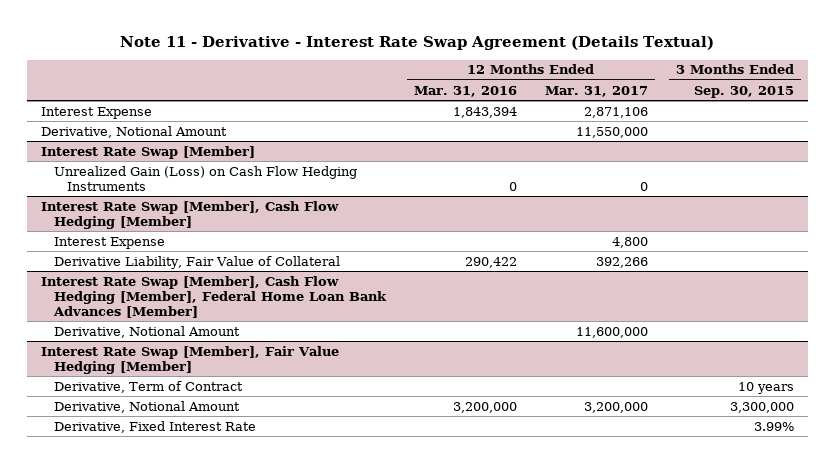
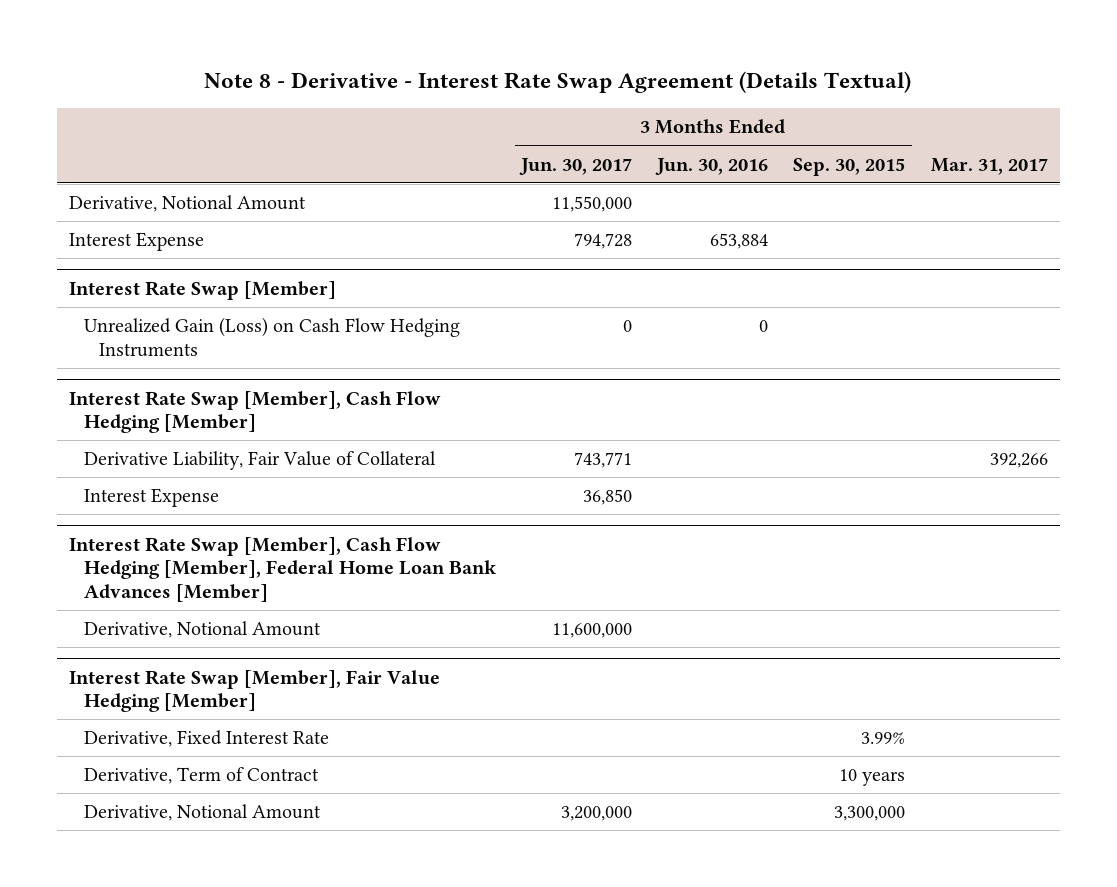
- Note 11 - Derivative - Interest Rate Swap Agreement (Details Textual)
+ Note 8 - Derivative - Interest Rate Swap Agreement (Details Textual)
- | 12 Months Ended Mar. 31, 2016 | 12 Months Ended Mar. 31, 2017 | 3 Months Ended Sep. 30, 2015
+ | 3 Months Ended Jun. 30, 2017 | 3 Months Ended Jun. 30, 2016 | 3 Months Ended Sep. 30, 2015 | Mar. 31, 2017
moved down: Interest Expense | 794,728 | 653,884 | |
@ Interest Rate Swap [Member], Cash Flow Hedging [Member]
moved down: Interest Expense | 36,850 | | |
@ Interest Rate Swap [Member], Fair Value Hedging [Member]
moved up: Derivative, Fixed Interest Rate | | | 3.99% |

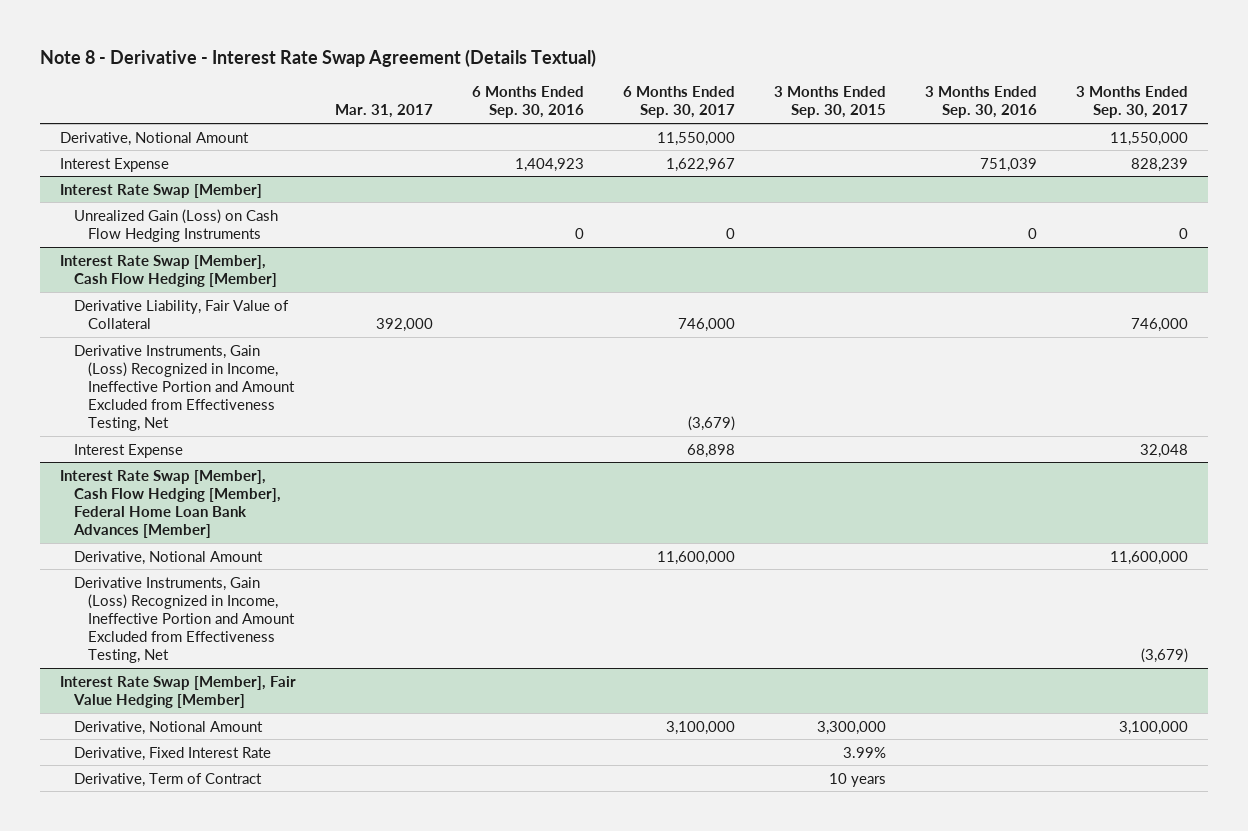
- | 3 Months Ended Jun. 30, 2017 | 3 Months Ended Jun. 30, 2016 | 3 Months Ended Sep. 30, 2015 | Mar. 31, 2017
+ | Mar. 31, 2017 | 6 Months Ended Sep. 30, 2016 | 6 Months Ended Sep. 30, 2017 | 3 Months Ended Sep. 30, 2015 | 3 Months Ended Sep. 30, 2016 | 3 Months Ended Sep. 30, 2017
@ Interest Rate Swap [Member], Cash Flow Hedging [Member]
- Derivative Liability, Fair Value of Collateral | 743,771 | | | 392,266
+ Derivative Liability, Fair Value of Collateral | 392,000 | | 746,000 | | | 746,000
+ Derivative Instruments, Gain (Loss) Recognized in Income, Ineffective Portion and Amount Excluded from Effectiveness Testing, Net | | | (3,679) | | |
@ Interest Rate Swap [Member], Cash Flow Hedging [Member], Federal Home Loan Bank Advances [Member]
+ Derivative Instruments, Gain (Loss) Recognized in Income, Ineffective Portion and Amount Excluded from Effectiveness Testing, Net | | | | | | (3,679)
@ Interest Rate Swap [Member], Fair Value Hedging [Member]
moved up: Derivative, Notional Amount | | | 3,100,000 | 3,300,000 | | 3,100,000

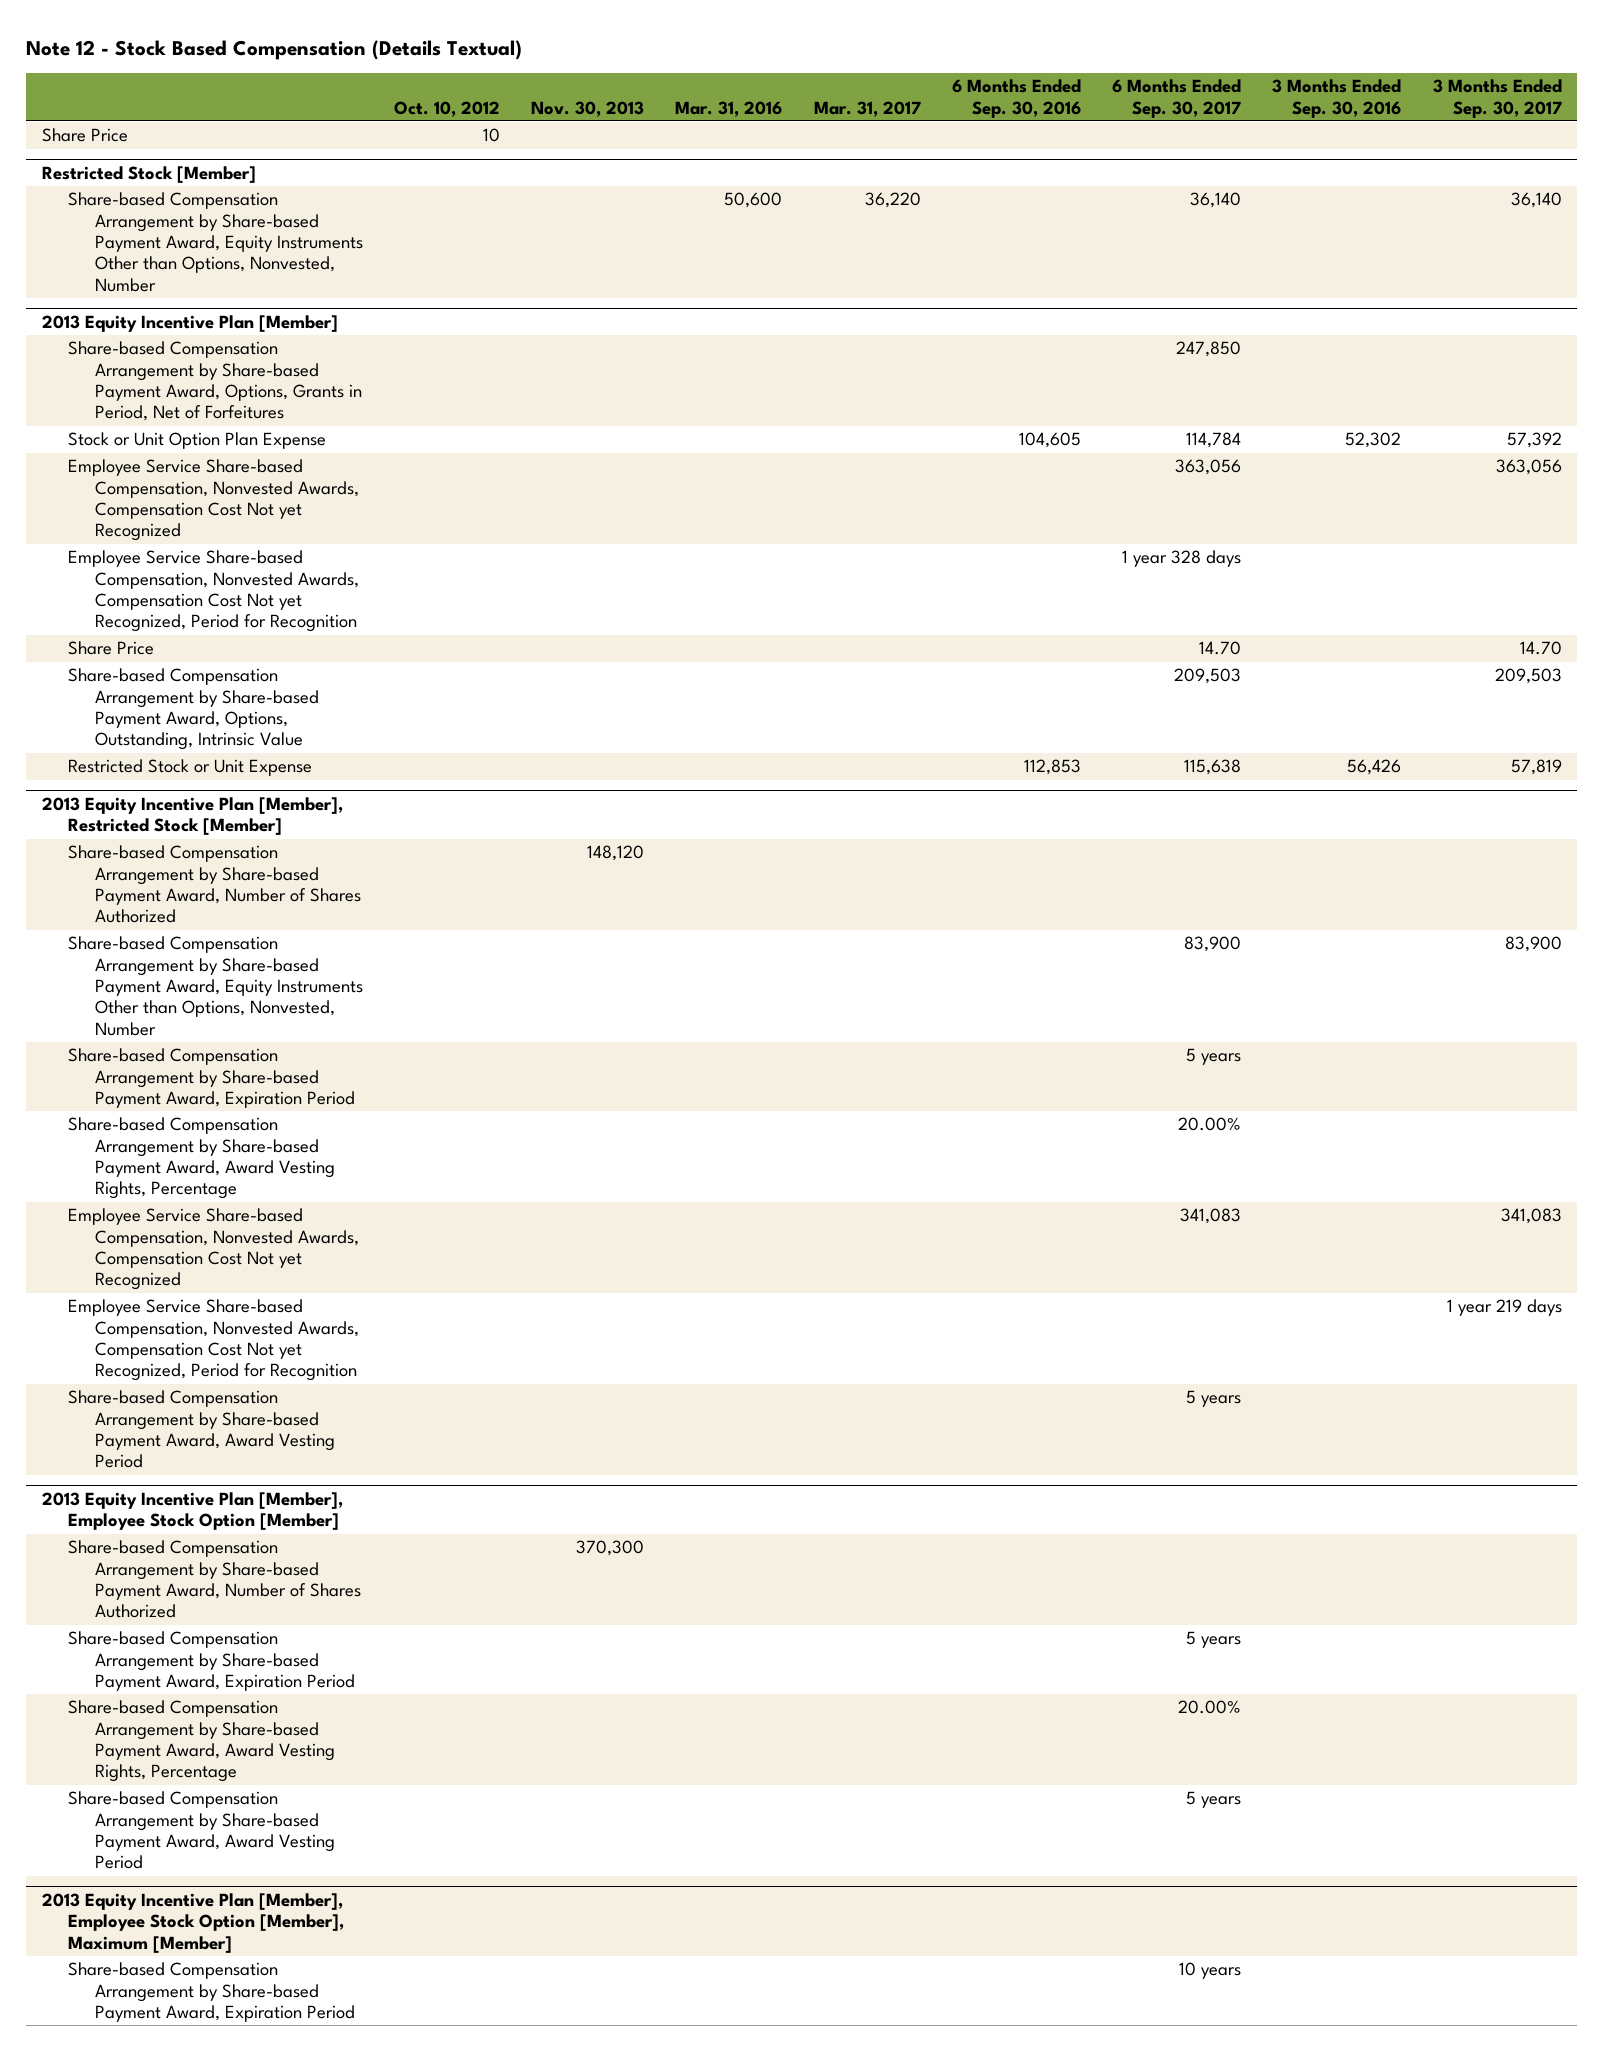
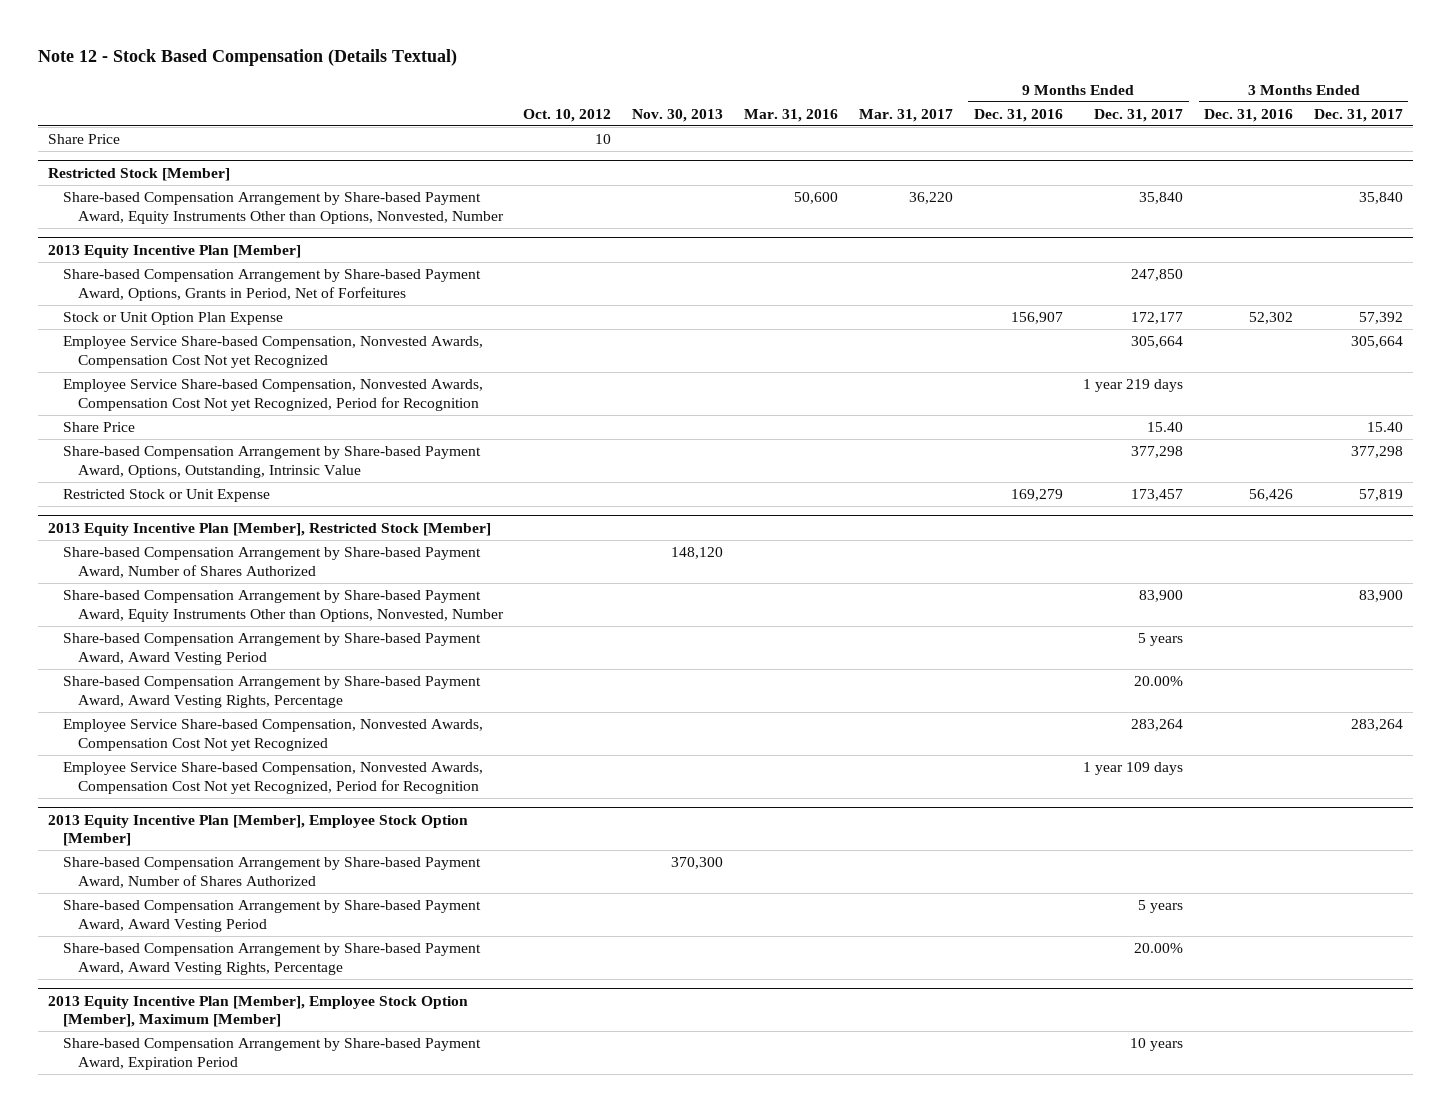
- | Oct. 10, 2012 | Nov. 30, 2013 | Mar. 31, 2016 | Mar. 31, 2017 | 6 Months Ended Sep. 30, 2016 | 6 Months Ended Sep. 30, 2017 | 3 Months Ended Sep. 30, 2016 | 3 Months Ended Sep. 30, 2017
+ | Oct. 10, 2012 | Nov. 30, 2013 | Mar. 31, 2016 | Mar. 31, 2017 | 9 Months Ended Dec. 31, 2016 | 9 Months Ended Dec. 31, 2017 | 3 Months Ended Dec. 31, 2016 | 3 Months Ended Dec. 31, 2017
@ 2013 Equity Incentive Plan [Member], Restricted Stock [Member]
- Share-based Compensation Arrangement by Share-based Payment Award, Expiration Period | | | | | | 5 years | |
moved up: Share-based Compensation Arrangement by Share-based Payment Award, Award Vesting Period | | | | | | 5 years | |
@ 2013 Equity Incentive Plan [Member], Employee Stock Option [Member]
- Share-based Compensation Arrangement by Share-based Payment Award, Expiration Period | | | | | | 5 years | |
moved down: Share-based Compensation Arrangement by Share-based Payment Award, Award Vesting Rights, Percentage | | | | | | 20.00% | |

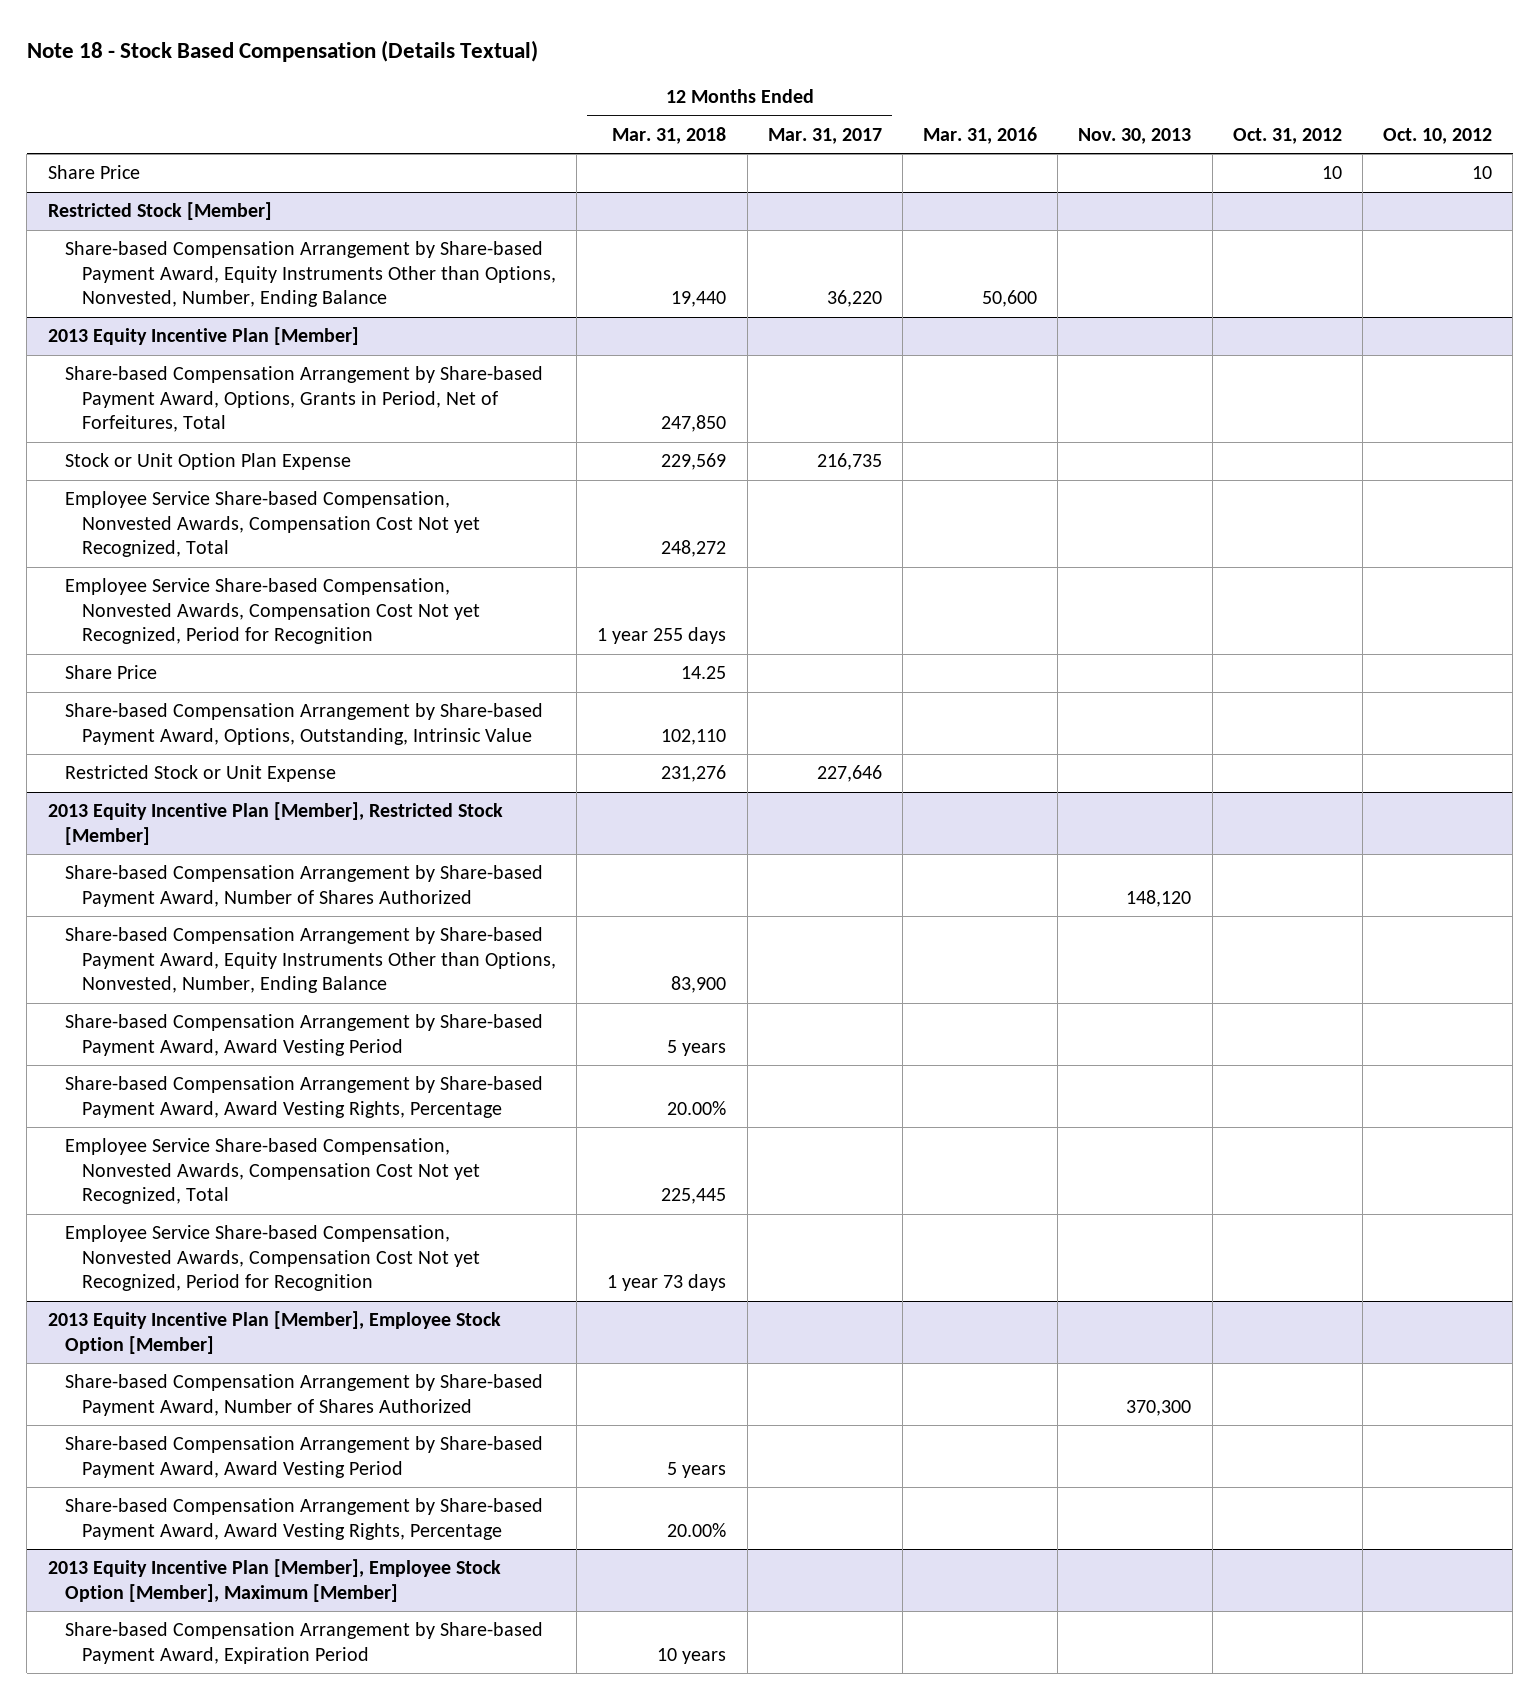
- Note 12 - Stock Based Compensation (Details Textual)
+ Note 18 - Stock Based Compensation (Details Textual)
- | Oct. 10, 2012 | Nov. 30, 2013 | Mar. 31, 2016 | Mar. 31, 2017 | 9 Months Ended Dec. 31, 2016 | 9 Months Ended Dec. 31, 2017 | 3 Months Ended Dec. 31, 2016 | 3 Months Ended Dec. 31, 2017
+ | 12 Months Ended Mar. 31, 2018 | 12 Months Ended Mar. 31, 2017 | Mar. 31, 2016 | Nov. 30, 2013 | Oct. 31, 2012 | Oct. 10, 2012
@ Restricted Stock [Member]
- Share-based Compensation Arrangement by Share-based Payment Award, Equity Instruments Other than Options, Nonvested, Number | | | 50,600 | 36,220 | | 35,840 | | 35,840
+ Share-based Compensation Arrangement by Share-based Payment Award, Equity Instruments Other than Options, Nonvested, Number, Ending Balance | 19,440 | 36,220 | 50,600 | | |
@ 2013 Equity Incentive Plan [Member]
- Share-based Compensation Arrangement by Share-based Payment Award, Options, Grants in Period, Net of Forfeitures | | | | | | 247,850 | |
+ Share-based Compensation Arrangement by Share-based Payment Award, Options, Grants in Period, Net of Forfeitures, Total | 247,850 | | | | |
- Employee Service Share-based Compensation, Nonvested Awards, Compensation Cost Not yet Recognized | | | | | | 305,664 | | 305,664
+ Employee Service Share-based Compensation, Nonvested Awards, Compensation Cost Not yet Recognized, Total | 248,272 | | | | |
@ 2013 Equity Incentive Plan [Member], Restricted Stock [Member]
- Share-based Compensation Arrangement by Share-based Payment Award, Equity Instruments Other than Options, Nonvested, Number | | | | | | 83,900 | | 83,900
+ Share-based Compensation Arrangement by Share-based Payment Award, Equity Instruments Other than Options, Nonvested, Number, Ending Balance | 83,900 | | | | |
- Employee Service Share-based Compensation, Nonvested Awards, Compensation Cost Not yet Recognized | | | | | | 283,264 | | 283,264
+ Employee Service Share-based Compensation, Nonvested Awards, Compensation Cost Not yet Recognized, Total | 225,445 | | | | |

